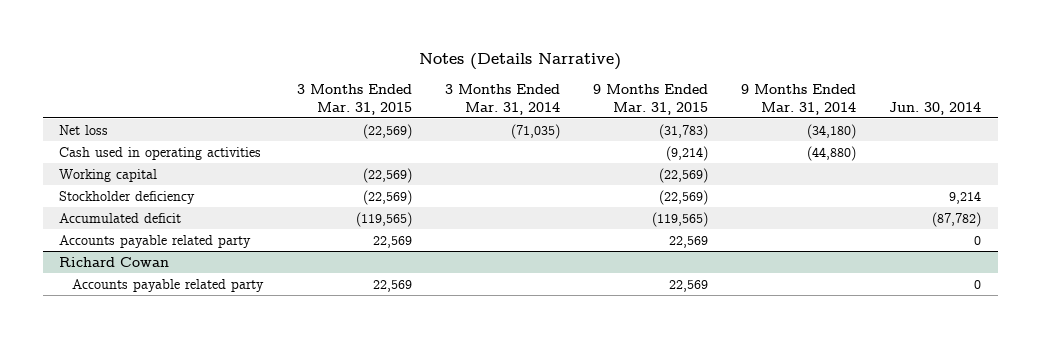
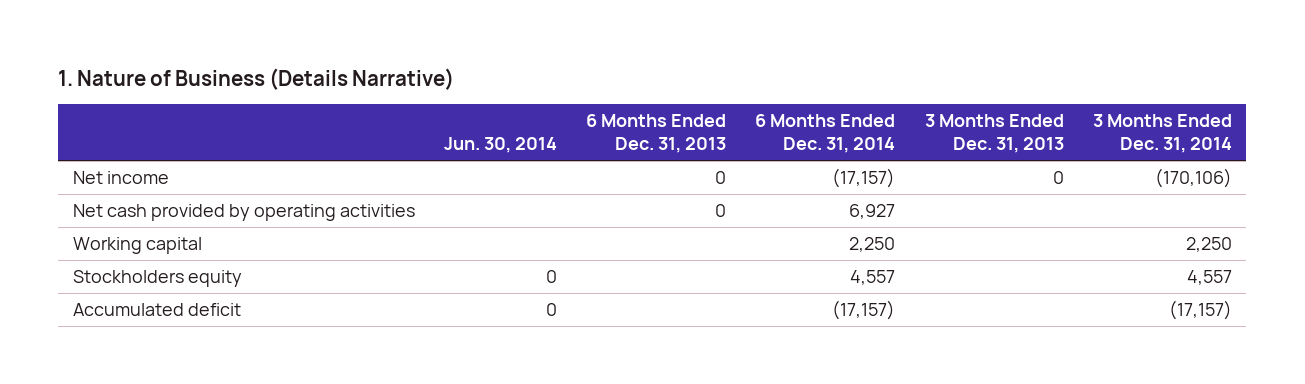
- Notes (Details Narrative)
+ 1. Nature of Business (Details Narrative)
- | 3 Months Ended Mar. 31, 2015 | 3 Months Ended Mar. 31, 2014 | 9 Months Ended Mar. 31, 2015 | 9 Months Ended Mar. 31, 2014 | Jun. 30, 2014
+ | Jun. 30, 2014 | 6 Months Ended Dec. 31, 2013 | 6 Months Ended Dec. 31, 2014 | 3 Months Ended Dec. 31, 2013 | 3 Months Ended Dec. 31, 2014
- Net loss | (22,569) | (71,035) | (31,783) | (34,180) |
- Cash used in operating activities | | | (9,214) | (44,880) |
+ Net income | | 0 | (17,157) | 0 | (170,106)
+ Net cash provided by operating activities | | 0 | 6,927 | |
- Stockholder deficiency | (22,569) | | (22,569) | | 9,214
- Accumulated deficit | (119,565) | | (119,565) | | (87,782)
- Accounts payable related party | 22,569 | | 22,569 | | 0
- Richard Cowan
- Accounts payable related party | 22,569 | | 22,569 | | 0
+ Stockholders equity | 0 | | 4,557 | | 4,557
+ Accumulated deficit | 0 | | (17,157) | | (17,157)

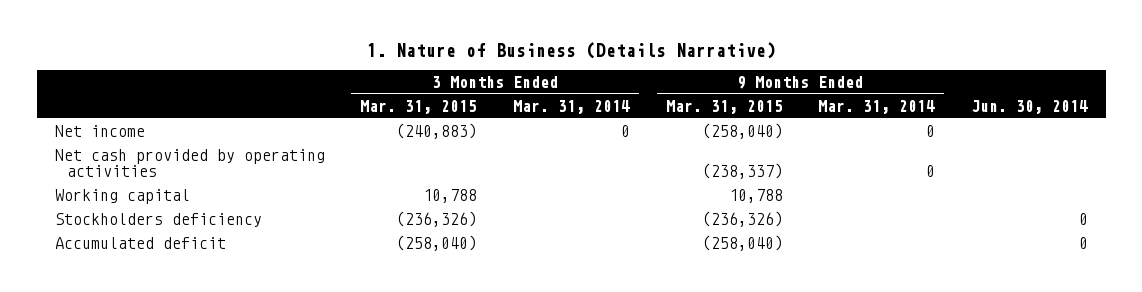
- | Jun. 30, 2014 | 6 Months Ended Dec. 31, 2013 | 6 Months Ended Dec. 31, 2014 | 3 Months Ended Dec. 31, 2013 | 3 Months Ended Dec. 31, 2014
+ | 3 Months Ended Mar. 31, 2015 | 3 Months Ended Mar. 31, 2014 | 9 Months Ended Mar. 31, 2015 | 9 Months Ended Mar. 31, 2014 | Jun. 30, 2014
- Stockholders equity | 0 | | 4,557 | | 4,557
+ Stockholders deficiency | (236,326) | | (236,326) | | 0

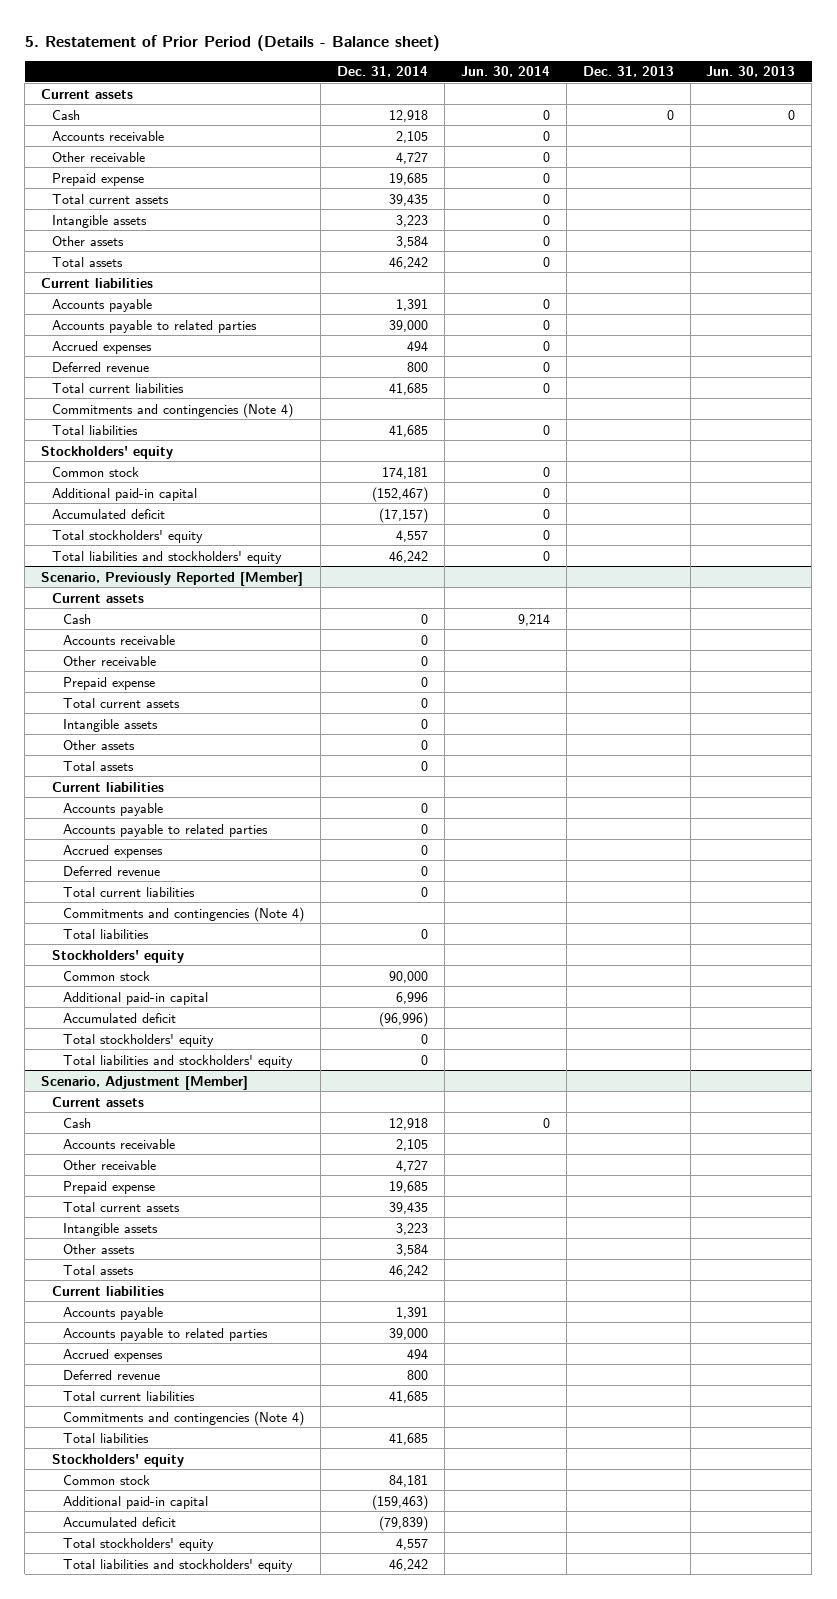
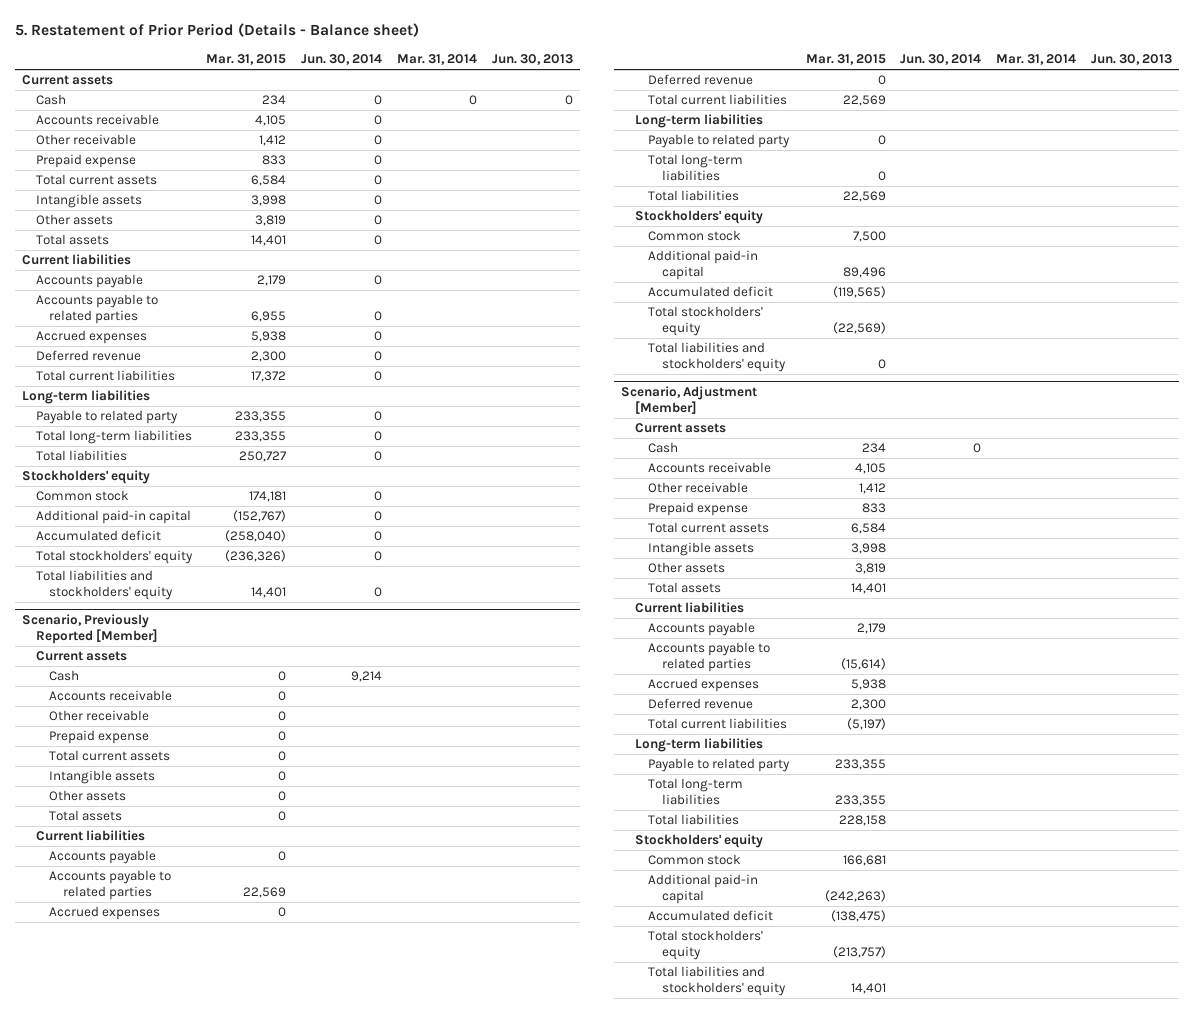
- | Dec. 31, 2014 | Jun. 30, 2014 | Dec. 31, 2013 | Jun. 30, 2013
+ | Mar. 31, 2015 | Jun. 30, 2014 | Mar. 31, 2014 | Jun. 30, 2013
- Commitments and contingencies (Note 4)
+ Long-term liabilities
+ Payable to related party | 233,355 | 0 | |
+ Total long-term liabilities | 233,355 | 0 | |
@ Scenario, Previously Reported [Member]
- Commitments and contingencies (Note 4)
+ Long-term liabilities
+ Payable to related party | 0 | | |
+ Total long-term liabilities | 0 | | |
@ Scenario, Adjustment [Member]
- Commitments and contingencies (Note 4)
+ Long-term liabilities
+ Payable to related party | 233,355 | | |
+ Total long-term liabilities | 233,355 | | |

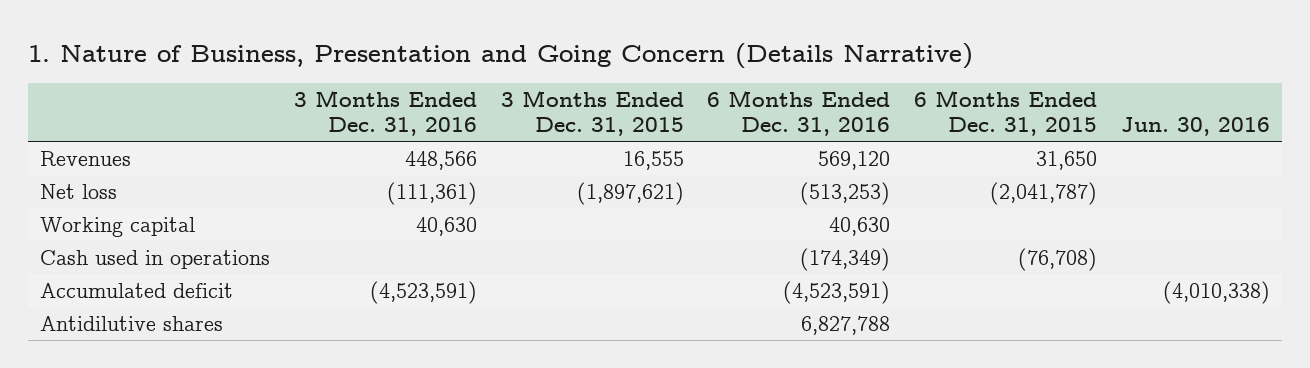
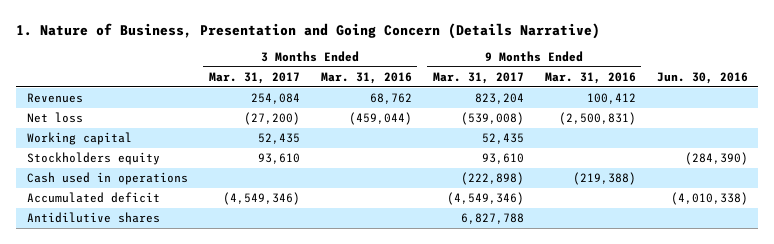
- | 3 Months Ended Dec. 31, 2016 | 3 Months Ended Dec. 31, 2015 | 6 Months Ended Dec. 31, 2016 | 6 Months Ended Dec. 31, 2015 | Jun. 30, 2016
+ | 3 Months Ended Mar. 31, 2017 | 3 Months Ended Mar. 31, 2016 | 9 Months Ended Mar. 31, 2017 | 9 Months Ended Mar. 31, 2016 | Jun. 30, 2016
+ Stockholders equity | 93,610 | | 93,610 | | (284,390)

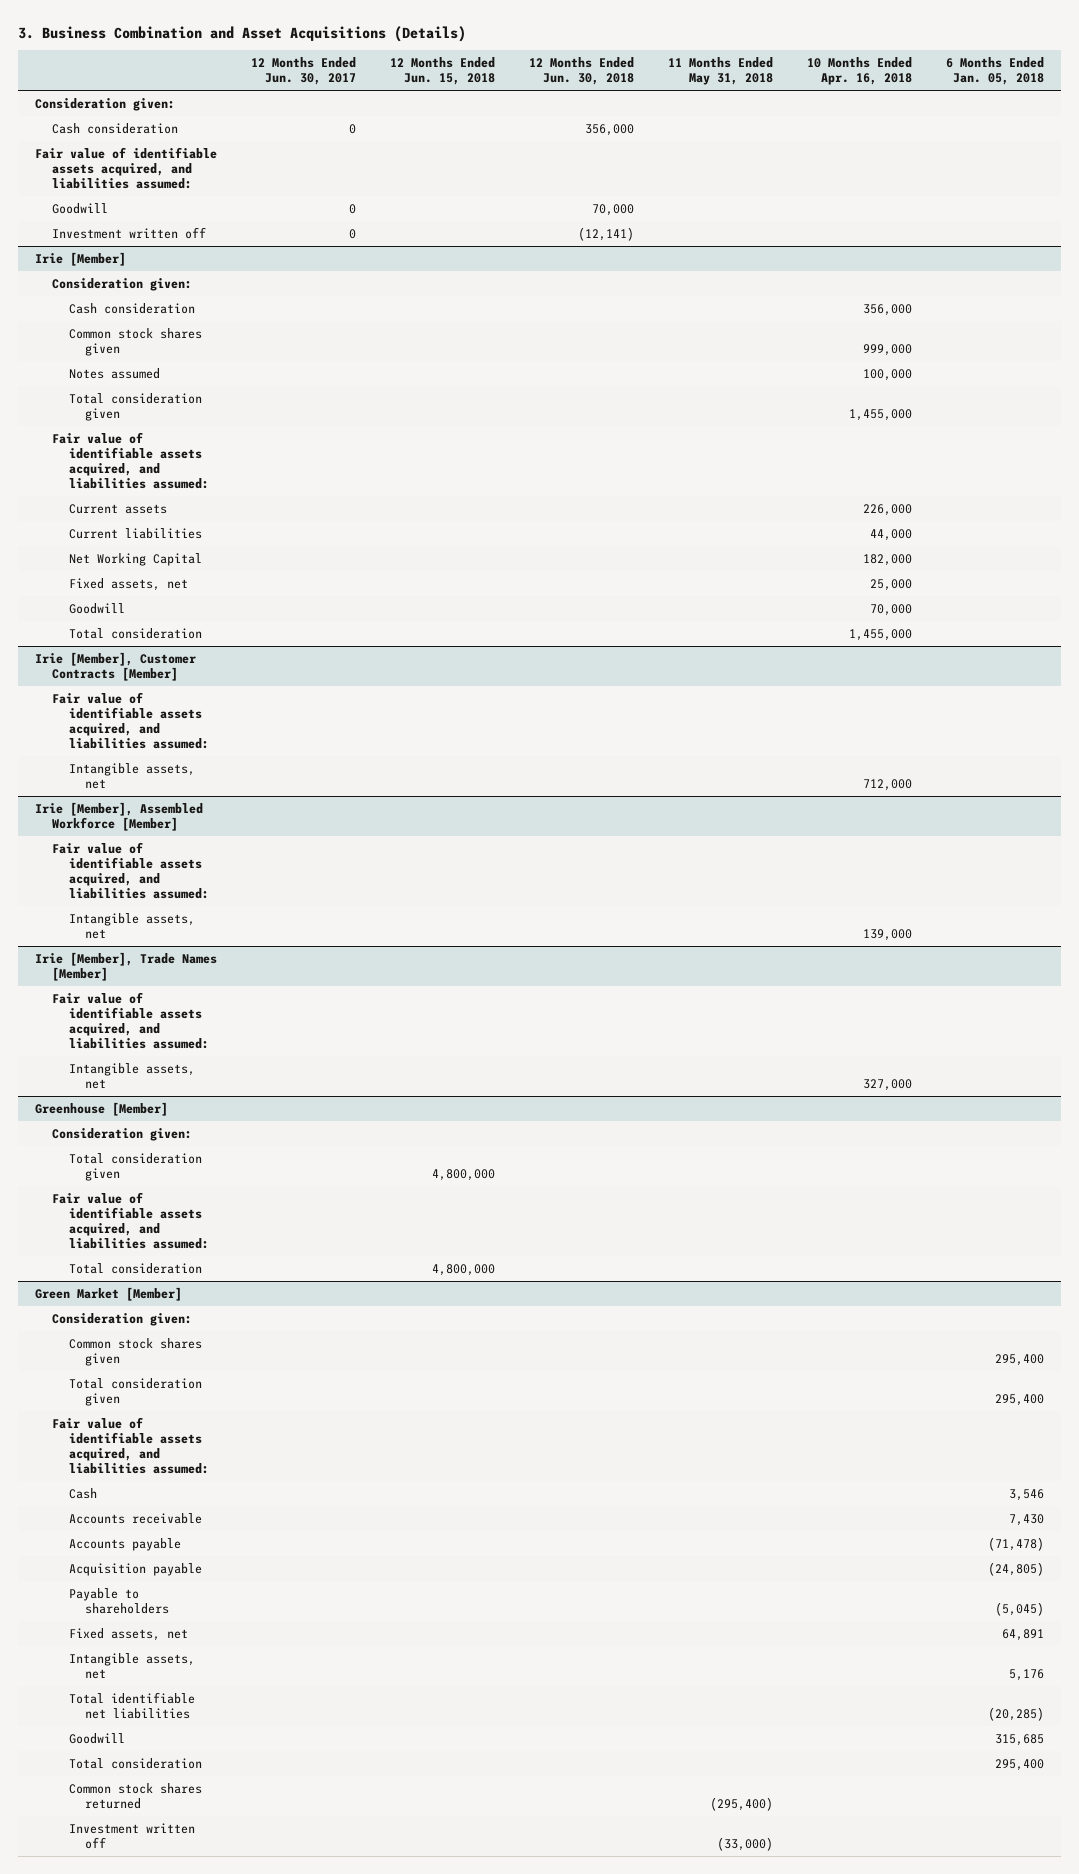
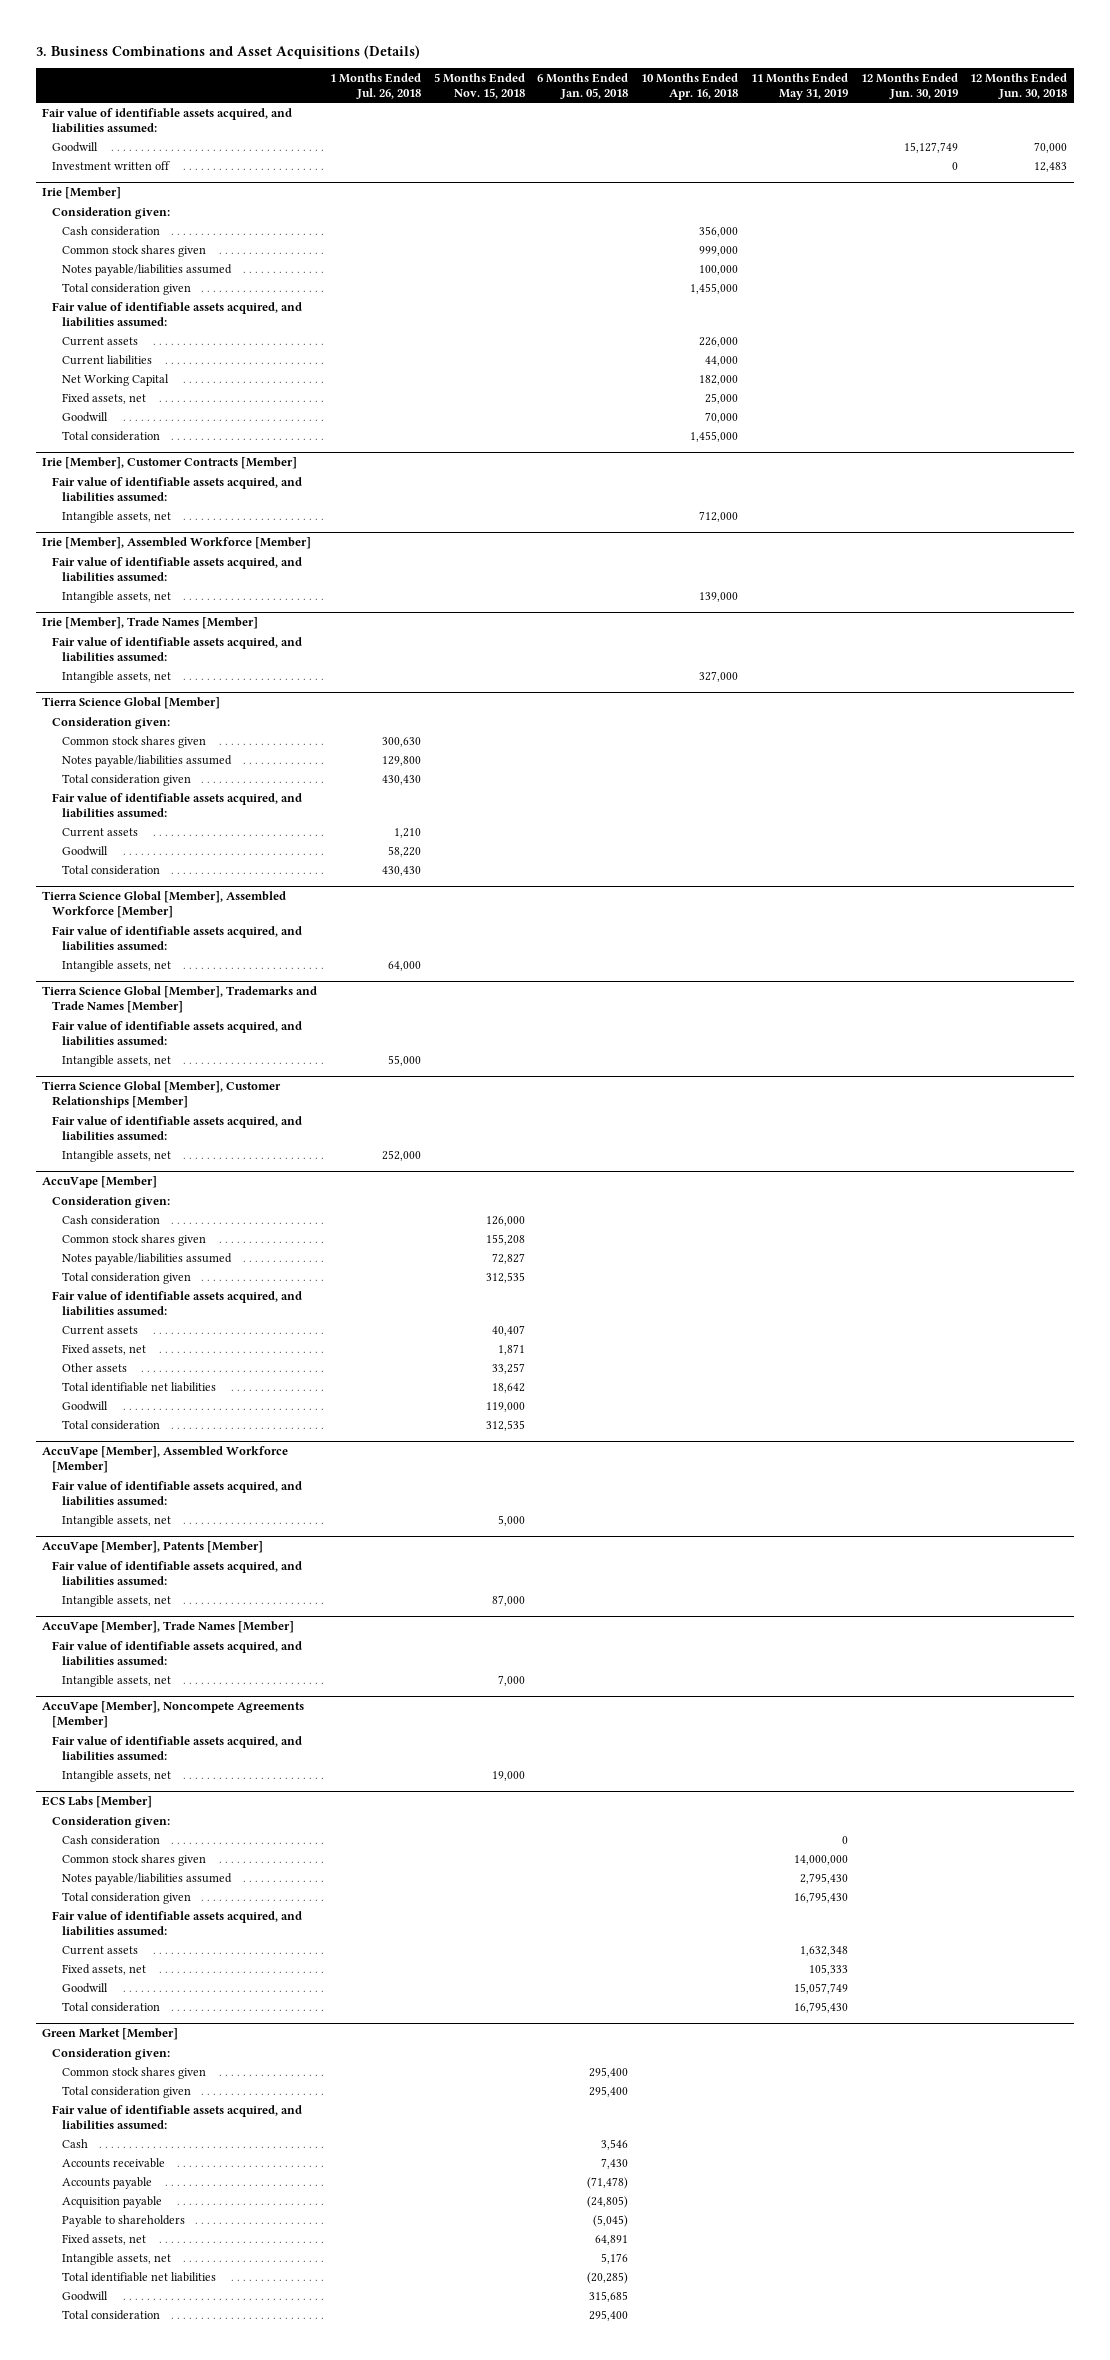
- 3. Business Combination and Asset Acquisitions (Details)
+ 3. Business Combinations and Asset Acquisitions (Details)
- | 12 Months Ended Jun. 30, 2017 | 12 Months Ended Jun. 15, 2018 | 12 Months Ended Jun. 30, 2018 | 11 Months Ended May 31, 2018 | 10 Months Ended Apr. 16, 2018 | 6 Months Ended Jan. 05, 2018
+ | 1 Months Ended Jul. 26, 2018 | 5 Months Ended Nov. 15, 2018 | 6 Months Ended Jan. 05, 2018 | 10 Months Ended Apr. 16, 2018 | 11 Months Ended May 31, 2019 | 12 Months Ended Jun. 30, 2019 | 12 Months Ended Jun. 30, 2018
- Consideration given:
- Cash consideration | 0 | | 356,000 | | |
- Investment written off | 0 | | (12,141) | | |
+ Investment written off | | | | | | 0 | 12,483
@ Irie [Member]
- Notes assumed | | | | | 100,000 |
+ Notes payable/liabilities assumed | | | | 100,000 | | |
- Greenhouse [Member]
- Consideration given:
- Total consideration given | | 4,800,000 | | | |
- Fair value of identifiable assets acquired, and liabilities assumed:
- Total consideration | | 4,800,000 | | | |
+ Tierra Science Global [Member]
+ Consideration given:
+ Common stock shares given | 300,630 | | | | | |
+ Notes payable/liabilities assumed | 129,800 | | | | | |
+ Total consideration given | 430,430 | | | | | |
+ Fair value of identifiable assets acquired, and liabilities assumed:
+ Current assets | 1,210 | | | | | |
+ Goodwill | 58,220 | | | | | |
+ Total consideration | 430,430 | | | | | |
+ Tierra Science Global [Member], Assembled Workforce [Member]
+ Fair value of identifiable assets acquired, and liabilities assumed:
+ Intangible assets, net | 64,000 | | | | | |
+ Tierra Science Global [Member], Trademarks and Trade Names [Member]
+ Fair value of identifiable assets acquired, and liabilities assumed:
+ Intangible assets, net | 55,000 | | | | | |
+ Tierra Science Global [Member], Customer Relationships [Member]
+ Fair value of identifiable assets acquired, and liabilities assumed:
+ Intangible assets, net | 252,000 | | | | | |
+ AccuVape [Member]
+ Consideration given:
+ Cash consideration | | 126,000 | | | | |
+ Common stock shares given | | 155,208 | | | | |
+ Notes payable/liabilities assumed | | 72,827 | | | | |
+ Total consideration given | | 312,535 | | | | |
+ Fair value of identifiable assets acquired, and liabilities assumed:
+ Current assets | | 40,407 | | | | |
+ Fixed assets, net | | 1,871 | | | | |
+ Other assets | | 33,257 | | | | |
+ Total identifiable net liabilities | | 18,642 | | | | |
+ Goodwill | | 119,000 | | | | |
+ Total consideration | | 312,535 | | | | |
+ AccuVape [Member], Assembled Workforce [Member]
+ Fair value of identifiable assets acquired, and liabilities assumed:
+ Intangible assets, net | | 5,000 | | | | |
+ AccuVape [Member], Patents [Member]
+ Fair value of identifiable assets acquired, and liabilities assumed:
+ Intangible assets, net | | 87,000 | | | | |
+ AccuVape [Member], Trade Names [Member]
+ Fair value of identifiable assets acquired, and liabilities assumed:
+ Intangible assets, net | | 7,000 | | | | |
+ AccuVape [Member], Noncompete Agreements [Member]
+ Fair value of identifiable assets acquired, and liabilities assumed:
+ Intangible assets, net | | 19,000 | | | | |
+ ECS Labs [Member]
+ Consideration given:
+ Cash consideration | | | | | 0 | |
+ Common stock shares given | | | | | 14,000,000 | |
+ Notes payable/liabilities assumed | | | | | 2,795,430 | |
+ Total consideration given | | | | | 16,795,430 | |
+ Fair value of identifiable assets acquired, and liabilities assumed:
+ Current assets | | | | | 1,632,348 | |
+ Fixed assets, net | | | | | 105,333 | |
+ Goodwill | | | | | 15,057,749 | |
+ Total consideration | | | | | 16,795,430 | |
@ Green Market [Member]
- Common stock shares returned | | | | (295,400) | |
- Investment written off | | | | (33,000) | |

